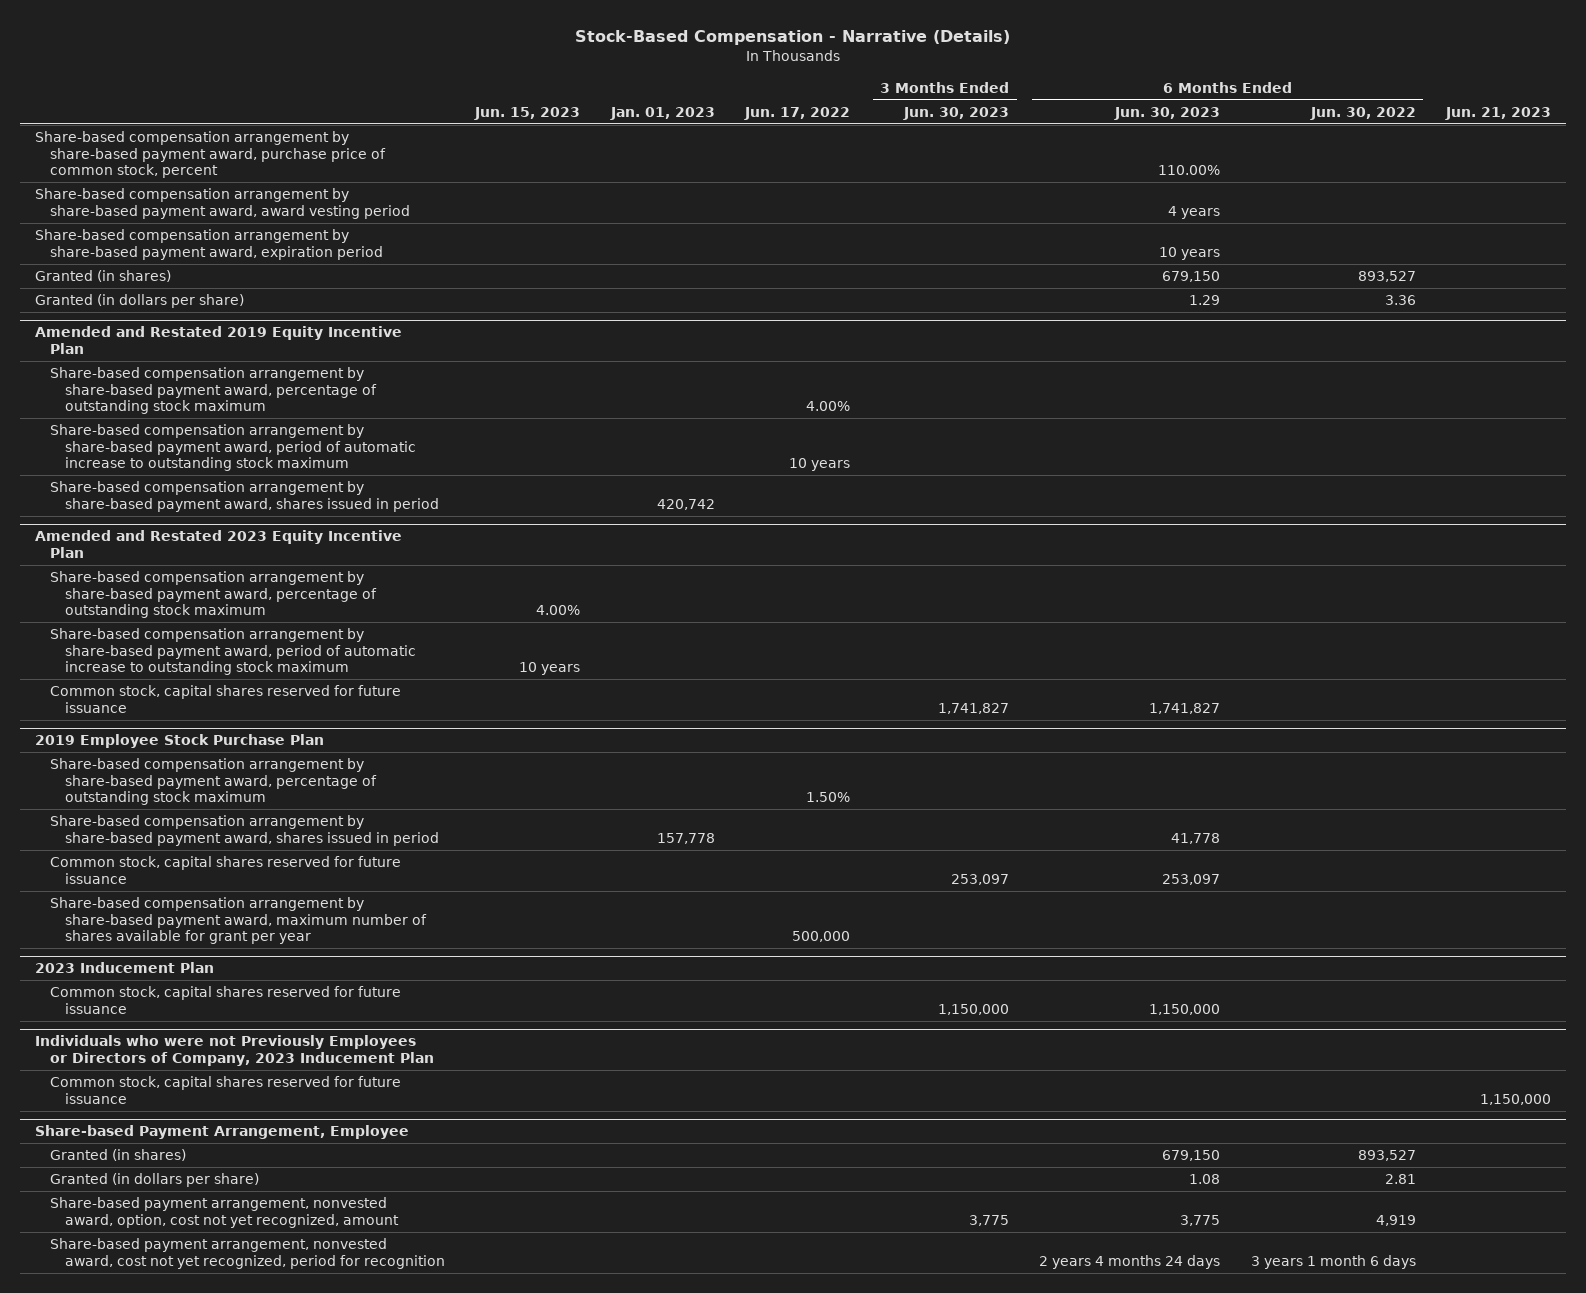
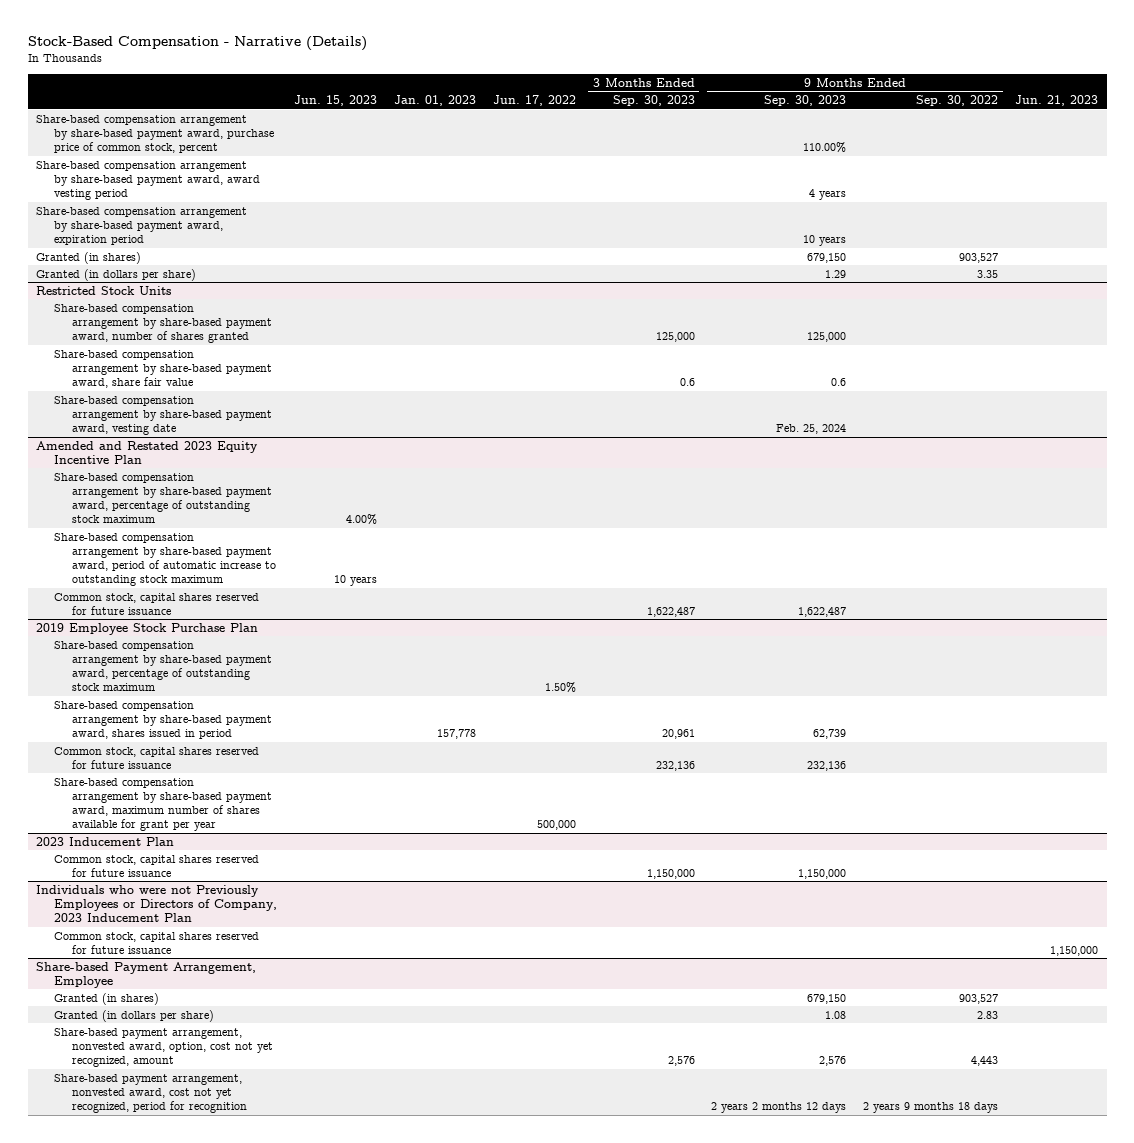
- | Jun. 15, 2023 | Jan. 01, 2023 | Jun. 17, 2022 | 3 Months Ended Jun. 30, 2023 | 6 Months Ended Jun. 30, 2023 | 6 Months Ended Jun. 30, 2022 | Jun. 21, 2023
+ | Jun. 15, 2023 | Jan. 01, 2023 | Jun. 17, 2022 | 3 Months Ended Sep. 30, 2023 | 9 Months Ended Sep. 30, 2023 | 9 Months Ended Sep. 30, 2022 | Jun. 21, 2023
- Amended and Restated 2019 Equity Incentive Plan
- Share-based compensation arrangement by share-based payment award, percentage of outstanding stock maximum | | | 4.00% | | | |
- Share-based compensation arrangement by share-based payment award, period of automatic increase to outstanding stock maximum | | | 10 years | | | |
- Share-based compensation arrangement by share-based payment award, shares issued in period | | 420,742 | | | | |
+ Restricted Stock Units
+ Share-based compensation arrangement by share-based payment award, number of shares granted | | | | 125,000 | 125,000 | |
+ Share-based compensation arrangement by share-based payment award, share fair value | | | | 0.6 | 0.6 | |
+ Share-based compensation arrangement by share-based payment award, vesting date | | | | | Feb. 25, 2024 | |

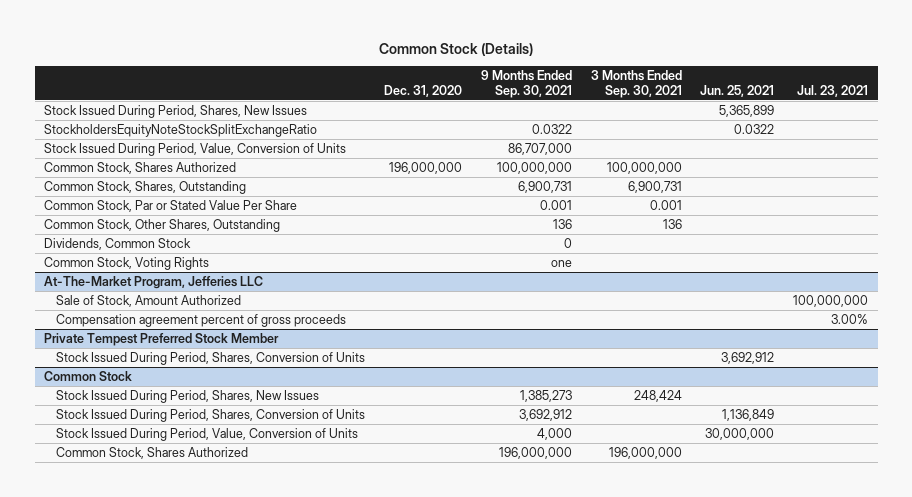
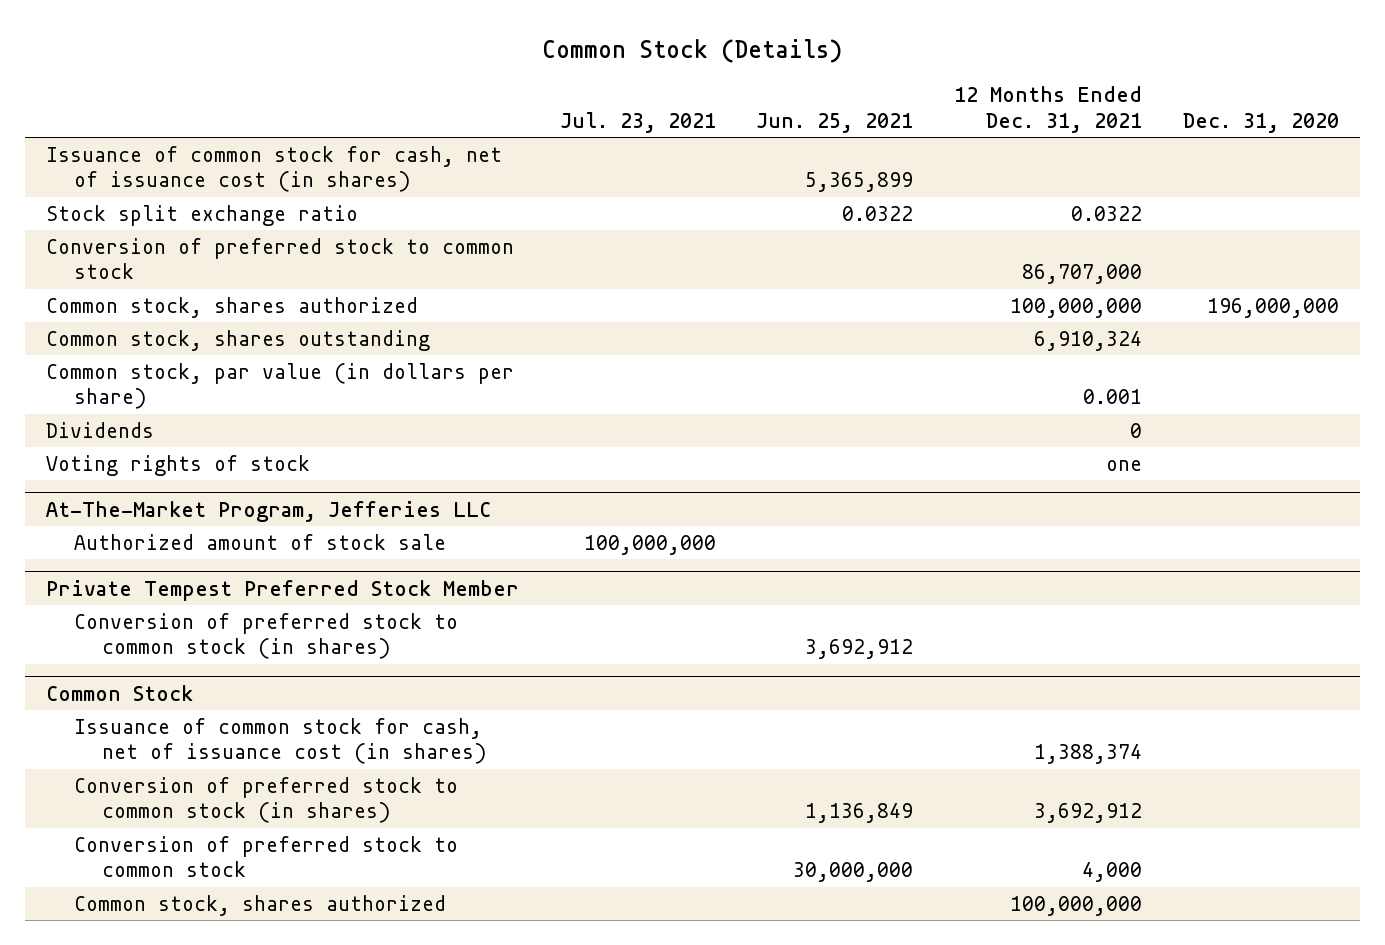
- | Dec. 31, 2020 | 9 Months Ended Sep. 30, 2021 | 3 Months Ended Sep. 30, 2021 | Jun. 25, 2021 | Jul. 23, 2021
+ | Jul. 23, 2021 | Jun. 25, 2021 | 12 Months Ended Dec. 31, 2021 | Dec. 31, 2020
- Stock Issued During Period, Shares, New Issues | | | | 5,365,899 |
- StockholdersEquityNoteStockSplitExchangeRatio | | 0.0322 | | 0.0322 |
- Stock Issued During Period, Value, Conversion of Units | | 86,707,000 | | |
- Common Stock, Shares Authorized | 196,000,000 | 100,000,000 | 100,000,000 | |
- Common Stock, Shares, Outstanding | | 6,900,731 | 6,900,731 | |
- Common Stock, Par or Stated Value Per Share | | 0.001 | 0.001 | |
- Common Stock, Other Shares, Outstanding | | 136 | 136 | |
- Dividends, Common Stock | | 0 | | |
- Common Stock, Voting Rights | | one | | |
+ Issuance of common stock for cash, net of issuance cost (in shares) | | 5,365,899 | |
+ Stock split exchange ratio | | 0.0322 | 0.0322 |
+ Conversion of preferred stock to common stock | | | 86,707,000 |
+ Common stock, shares authorized | | | 100,000,000 | 196,000,000
+ Common stock, shares outstanding | | | 6,910,324 |
+ Common stock, par value (in dollars per share) | | | 0.001 |
+ Dividends | | | 0 |
+ Voting rights of stock | | | one |
@ At-The-Market Program, Jefferies LLC
- Sale of Stock, Amount Authorized | | | | | 100,000,000
- Compensation agreement percent of gross proceeds | | | | | 3.00%
+ Authorized amount of stock sale | 100,000,000 | | |
@ Private Tempest Preferred Stock Member
- Stock Issued During Period, Shares, Conversion of Units | | | | 3,692,912 |
+ Conversion of preferred stock to common stock (in shares) | | 3,692,912 | |
@ Common Stock
- Stock Issued During Period, Shares, New Issues | | 1,385,273 | 248,424 | |
- Stock Issued During Period, Shares, Conversion of Units | | 3,692,912 | | 1,136,849 |
- Stock Issued During Period, Value, Conversion of Units | | 4,000 | | 30,000,000 |
- Common Stock, Shares Authorized | | 196,000,000 | 196,000,000 | |
+ Issuance of common stock for cash, net of issuance cost (in shares) | | | 1,388,374 |
+ Conversion of preferred stock to common stock (in shares) | | 1,136,849 | 3,692,912 |
+ Conversion of preferred stock to common stock | | 30,000,000 | 4,000 |
+ Common stock, shares authorized | | | 100,000,000 |

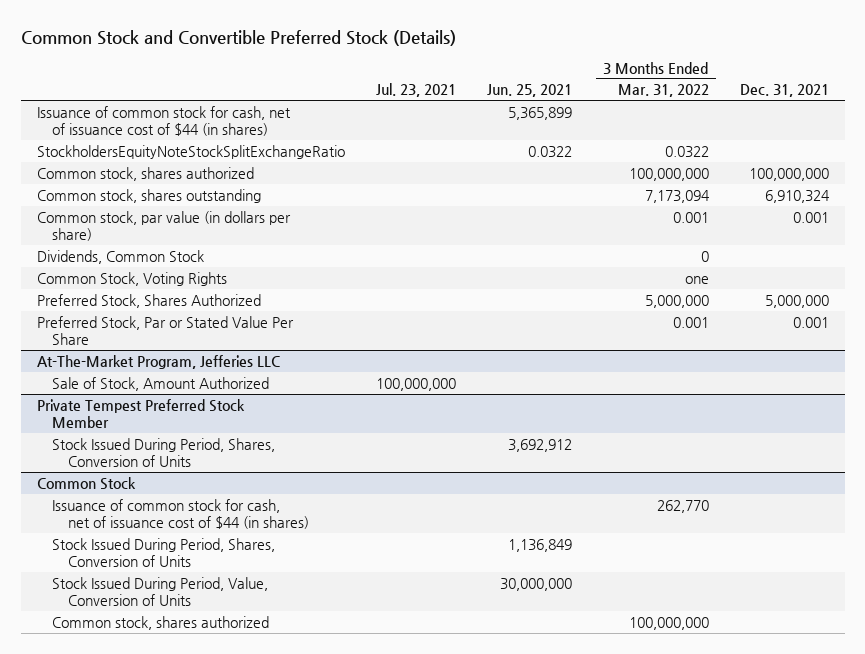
- Common Stock (Details)
+ Common Stock and Convertible Preferred Stock (Details)
- | Jul. 23, 2021 | Jun. 25, 2021 | 12 Months Ended Dec. 31, 2021 | Dec. 31, 2020
+ | Jul. 23, 2021 | Jun. 25, 2021 | 3 Months Ended Mar. 31, 2022 | Dec. 31, 2021
- Issuance of common stock for cash, net of issuance cost (in shares) | | 5,365,899 | |
- Stock split exchange ratio | | 0.0322 | 0.0322 |
- Conversion of preferred stock to common stock | | | 86,707,000 |
+ Issuance of common stock for cash, net of issuance cost of $44 (in shares) | | 5,365,899 | |
+ StockholdersEquityNoteStockSplitExchangeRatio | | 0.0322 | 0.0322 |
- Dividends | | | 0 |
- Voting rights of stock | | | one |
+ Dividends, Common Stock | | | 0 |
+ Common Stock, Voting Rights | | | one |
+ Preferred Stock, Shares Authorized | | | 5,000,000 | 5,000,000
+ Preferred Stock, Par or Stated Value Per Share | | | 0.001 | 0.001
@ At-The-Market Program, Jefferies LLC
- Authorized amount of stock sale | 100,000,000 | | |
+ Sale of Stock, Amount Authorized | 100,000,000 | | |
@ Private Tempest Preferred Stock Member
- Conversion of preferred stock to common stock (in shares) | | 3,692,912 | |
+ Stock Issued During Period, Shares, Conversion of Units | | 3,692,912 | |
@ Common Stock
- Issuance of common stock for cash, net of issuance cost (in shares) | | | 1,388,374 |
- Conversion of preferred stock to common stock (in shares) | | 1,136,849 | 3,692,912 |
- Conversion of preferred stock to common stock | | 30,000,000 | 4,000 |
+ Issuance of common stock for cash, net of issuance cost of $44 (in shares) | | | 262,770 |
+ Stock Issued During Period, Shares, Conversion of Units | | 1,136,849 | |
+ Stock Issued During Period, Value, Conversion of Units | | 30,000,000 | |

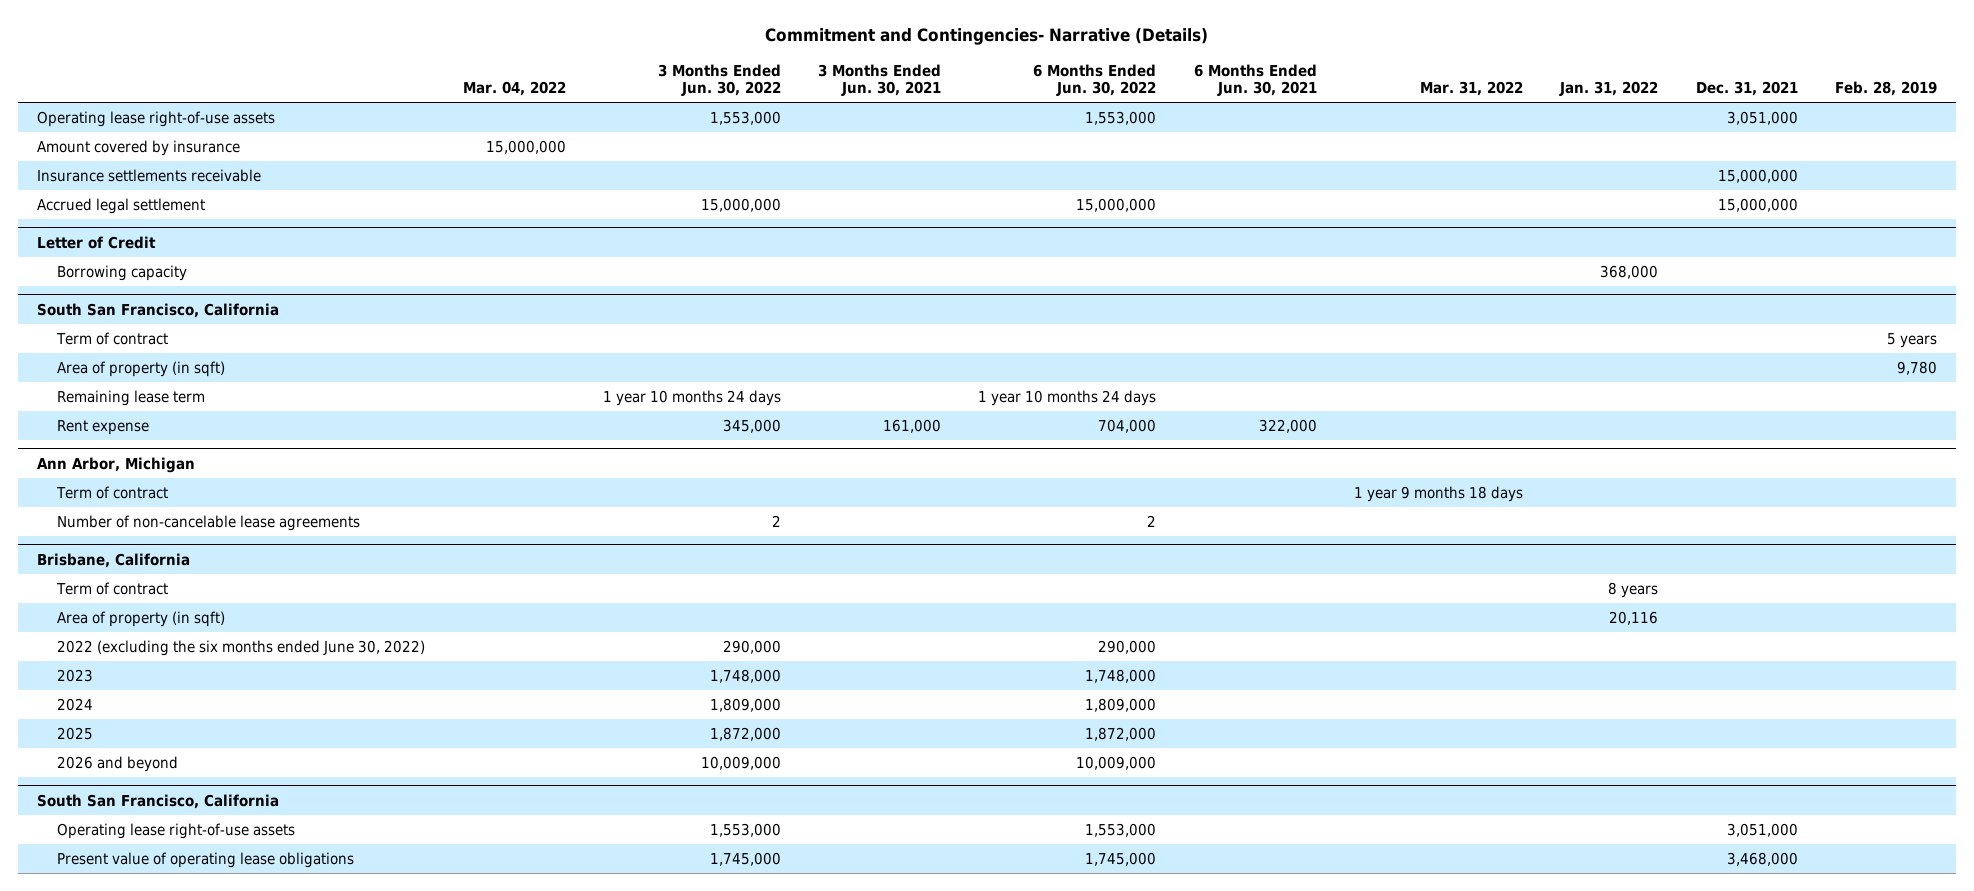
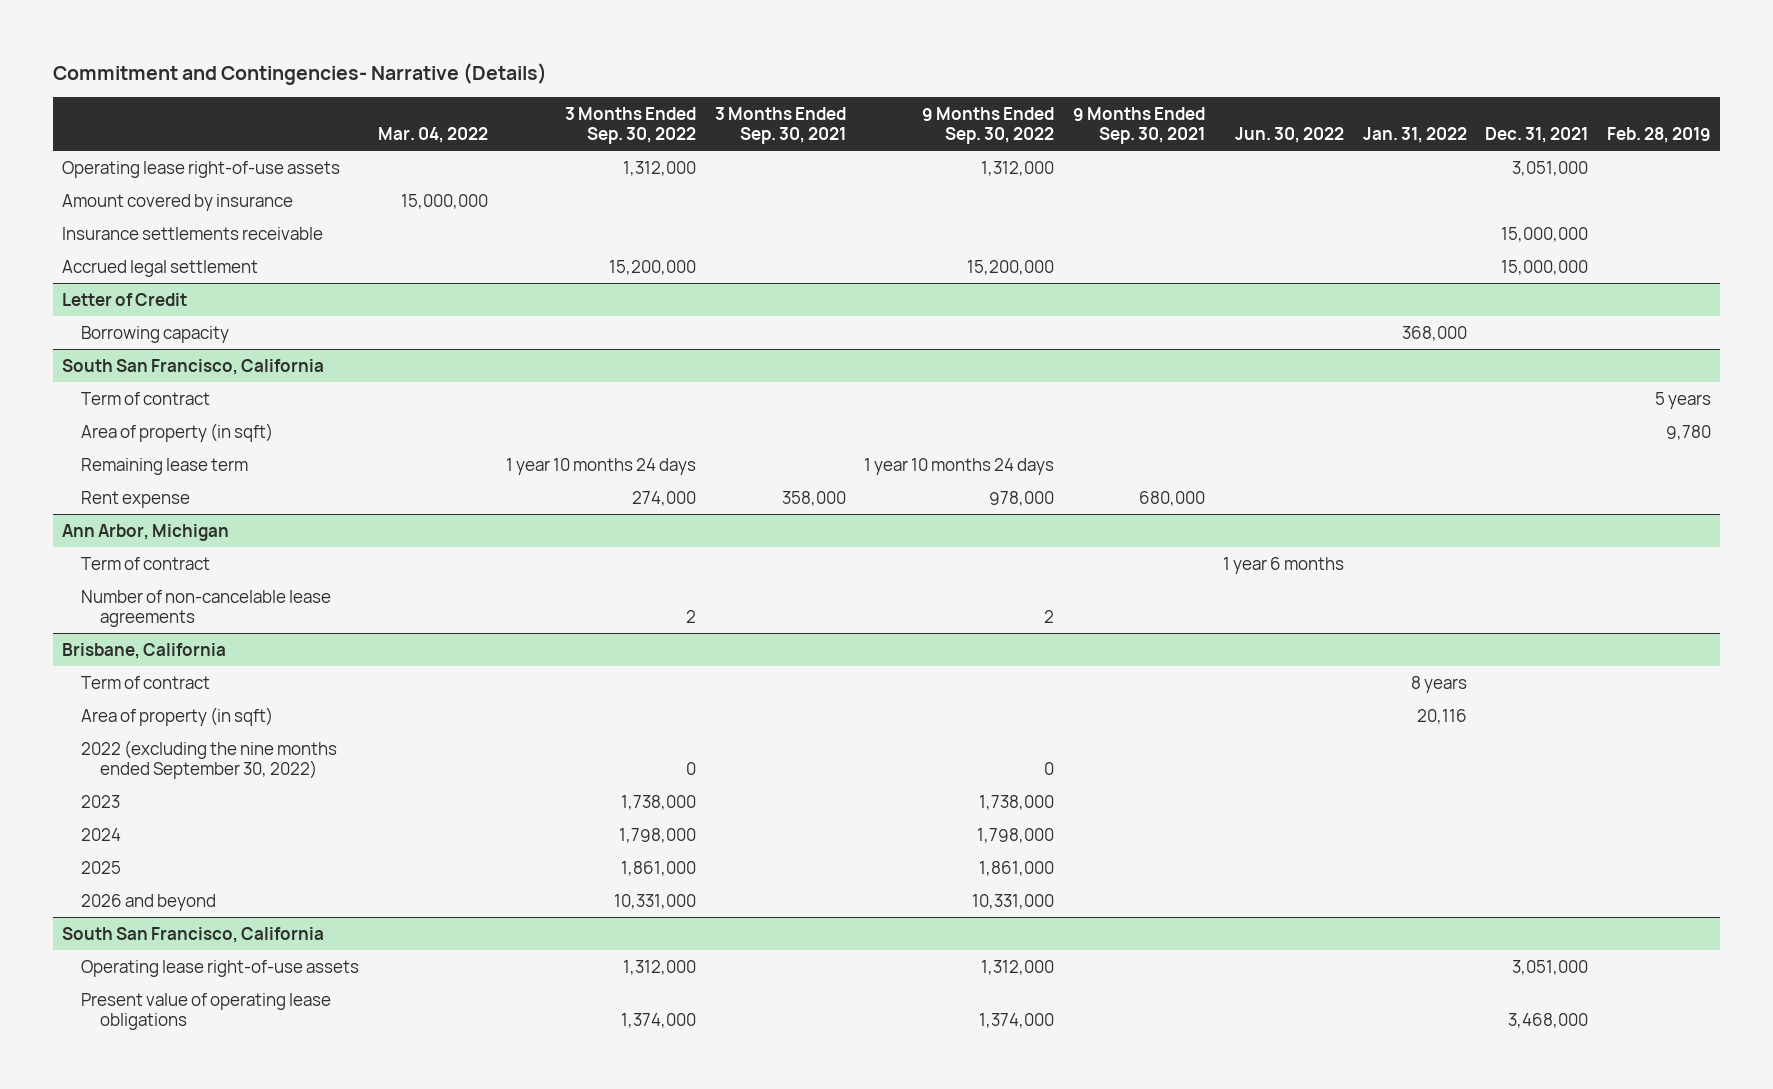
- | Mar. 04, 2022 | 3 Months Ended Jun. 30, 2022 | 3 Months Ended Jun. 30, 2021 | 6 Months Ended Jun. 30, 2022 | 6 Months Ended Jun. 30, 2021 | Mar. 31, 2022 | Jan. 31, 2022 | Dec. 31, 2021 | Feb. 28, 2019
+ | Mar. 04, 2022 | 3 Months Ended Sep. 30, 2022 | 3 Months Ended Sep. 30, 2021 | 9 Months Ended Sep. 30, 2022 | 9 Months Ended Sep. 30, 2021 | Jun. 30, 2022 | Jan. 31, 2022 | Dec. 31, 2021 | Feb. 28, 2019
@ Brisbane, California
- 2022 (excluding the six months ended June 30, 2022) | | 290,000 | | 290,000 | | | | |
+ 2022 (excluding the nine months ended September 30, 2022) | | 0 | | 0 | | | | |

